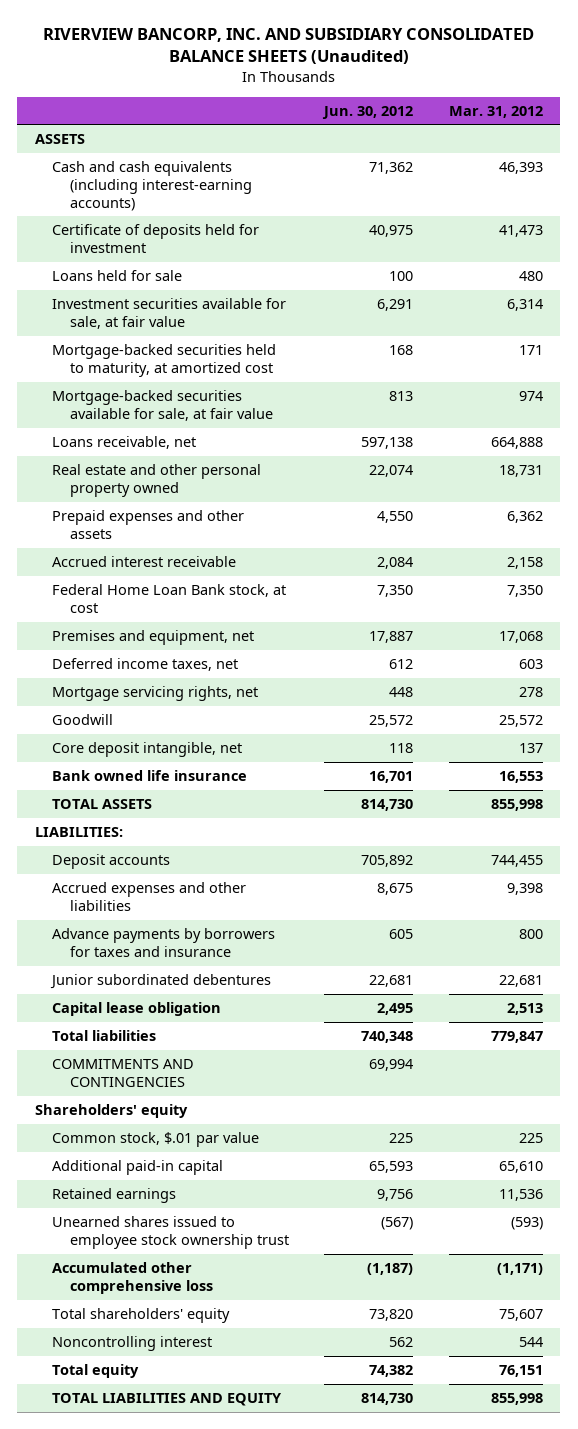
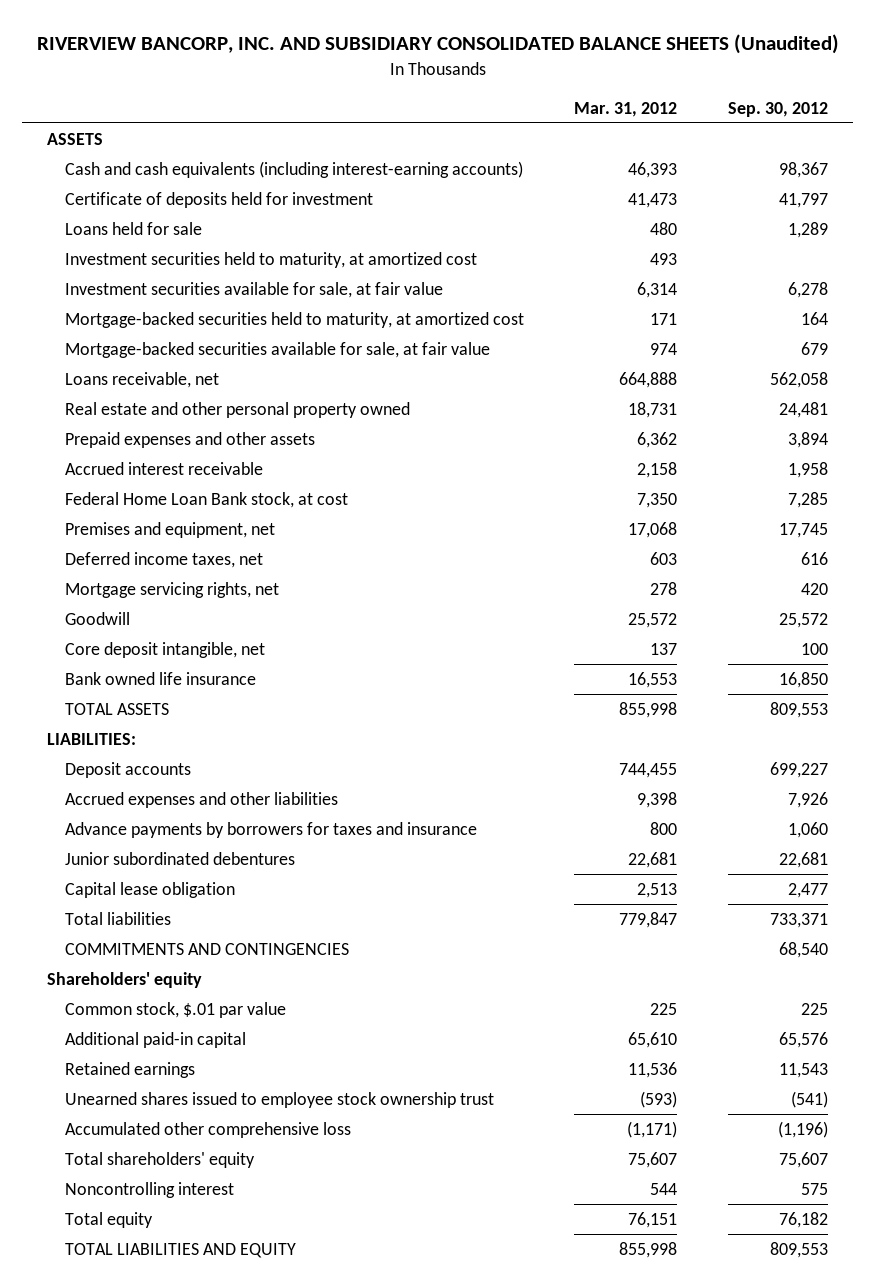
- | Jun. 30, 2012 | Mar. 31, 2012
+ | Mar. 31, 2012 | Sep. 30, 2012
+ Investment securities held to maturity, at amortized cost | 493 |

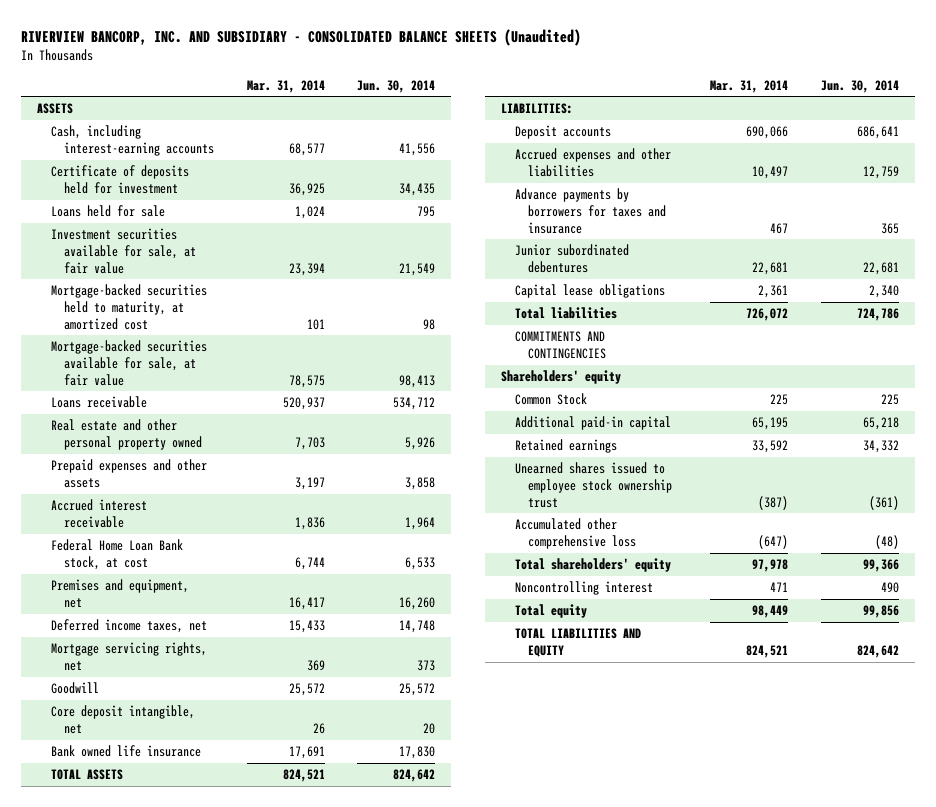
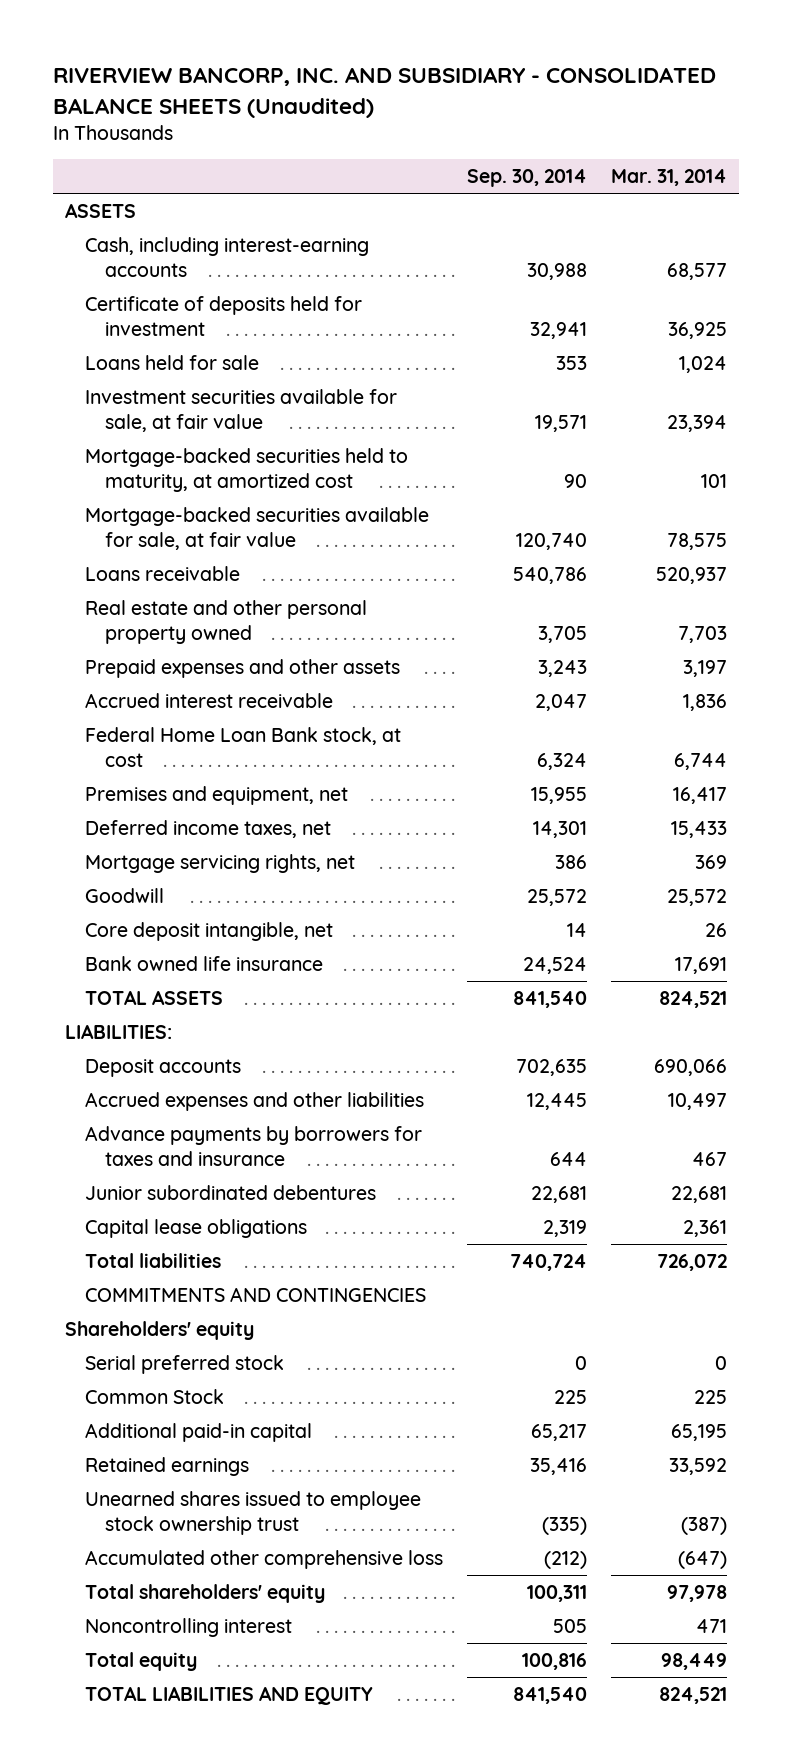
- | Mar. 31, 2014 | Jun. 30, 2014
+ | Sep. 30, 2014 | Mar. 31, 2014
+ Serial preferred stock | 0 | 0

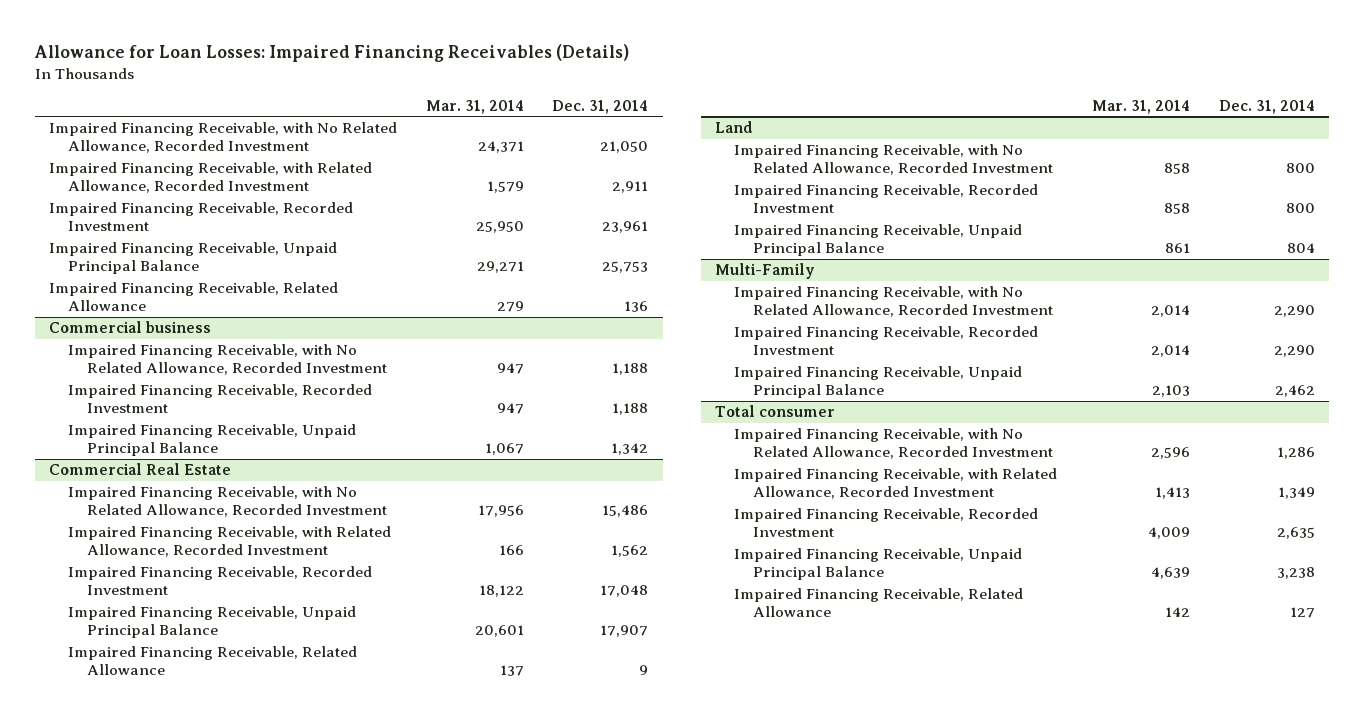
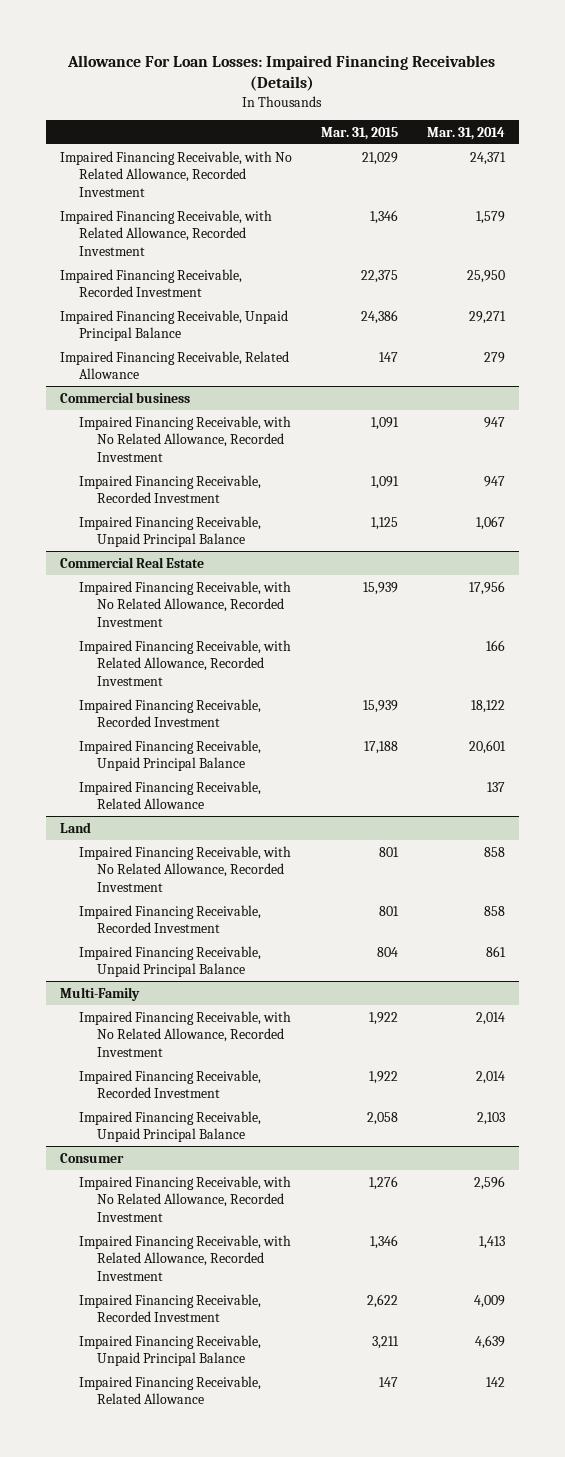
- Allowance for Loan Losses: Impaired Financing Receivables (Details)
+ Allowance For Loan Losses: Impaired Financing Receivables (Details)
- | Mar. 31, 2014 | Dec. 31, 2014
+ | Mar. 31, 2015 | Mar. 31, 2014
- Total consumer
+ Consumer

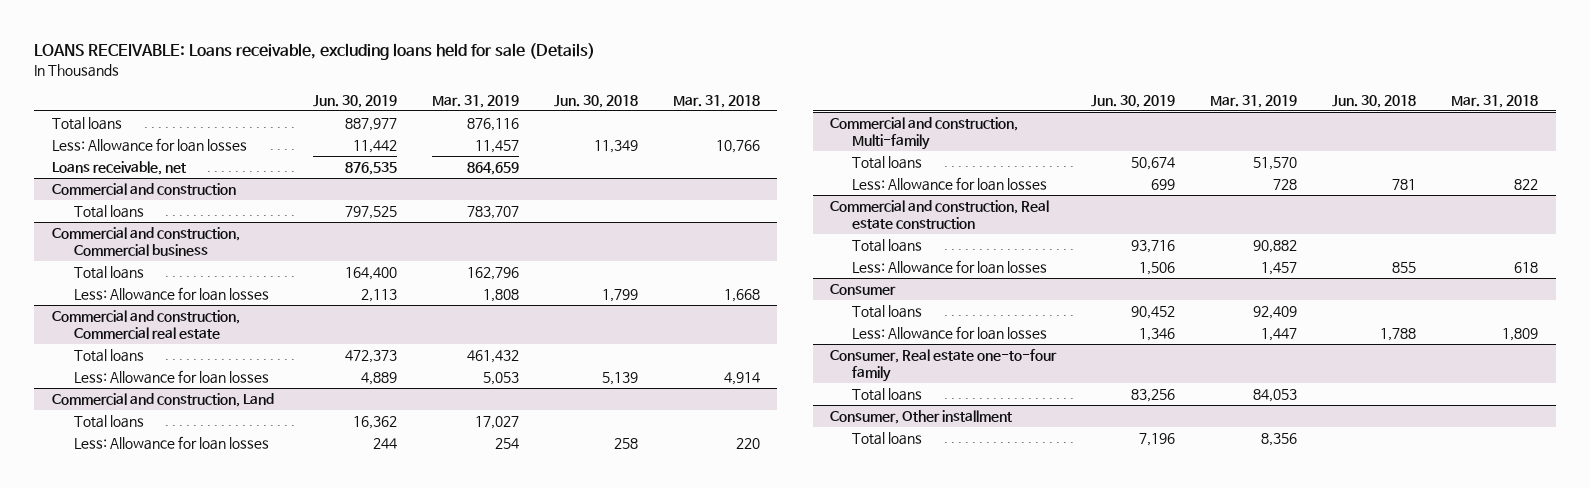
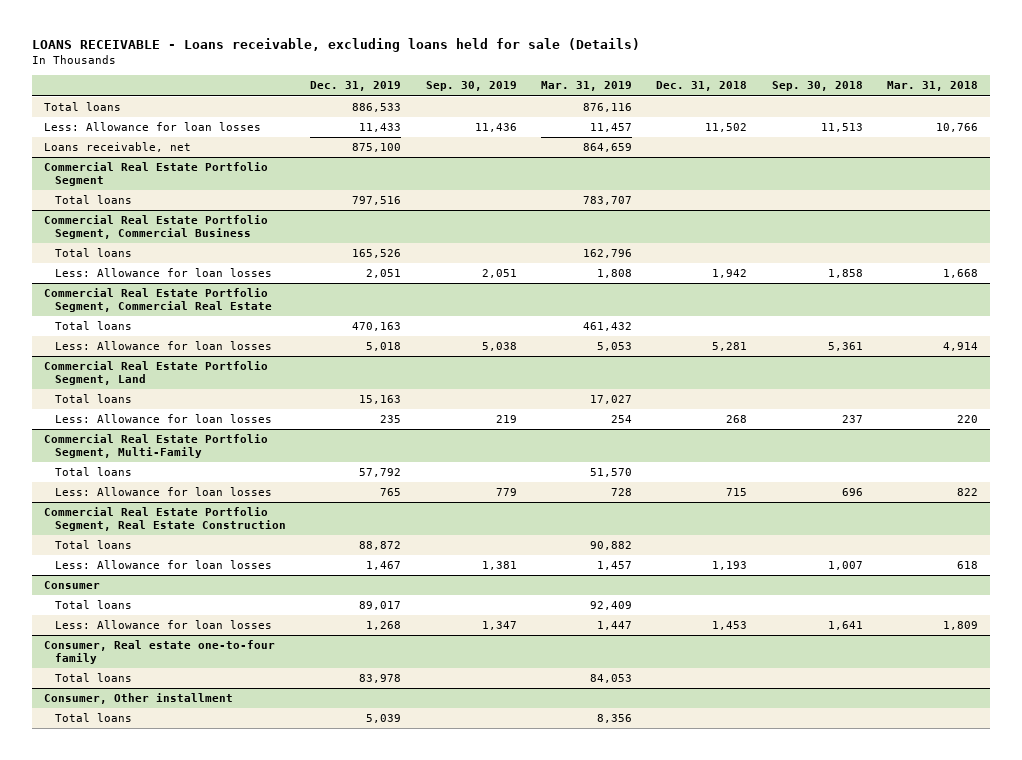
- LOANS RECEIVABLE: Loans receivable, excluding loans held for sale (Details)
+ LOANS RECEIVABLE - Loans receivable, excluding loans held for sale (Details)
- | Jun. 30, 2019 | Mar. 31, 2019 | Jun. 30, 2018 | Mar. 31, 2018
+ | Dec. 31, 2019 | Sep. 30, 2019 | Mar. 31, 2019 | Dec. 31, 2018 | Sep. 30, 2018 | Mar. 31, 2018
- Commercial and construction
+ Commercial Real Estate Portfolio Segment
- Commercial and construction, Commercial business
+ Commercial Real Estate Portfolio Segment, Commercial Business
- Commercial and construction, Commercial real estate
+ Commercial Real Estate Portfolio Segment, Commercial Real Estate
- Commercial and construction, Land
+ Commercial Real Estate Portfolio Segment, Land
- Commercial and construction, Multi-family
+ Commercial Real Estate Portfolio Segment, Multi-Family
- Commercial and construction, Real estate construction
+ Commercial Real Estate Portfolio Segment, Real Estate Construction

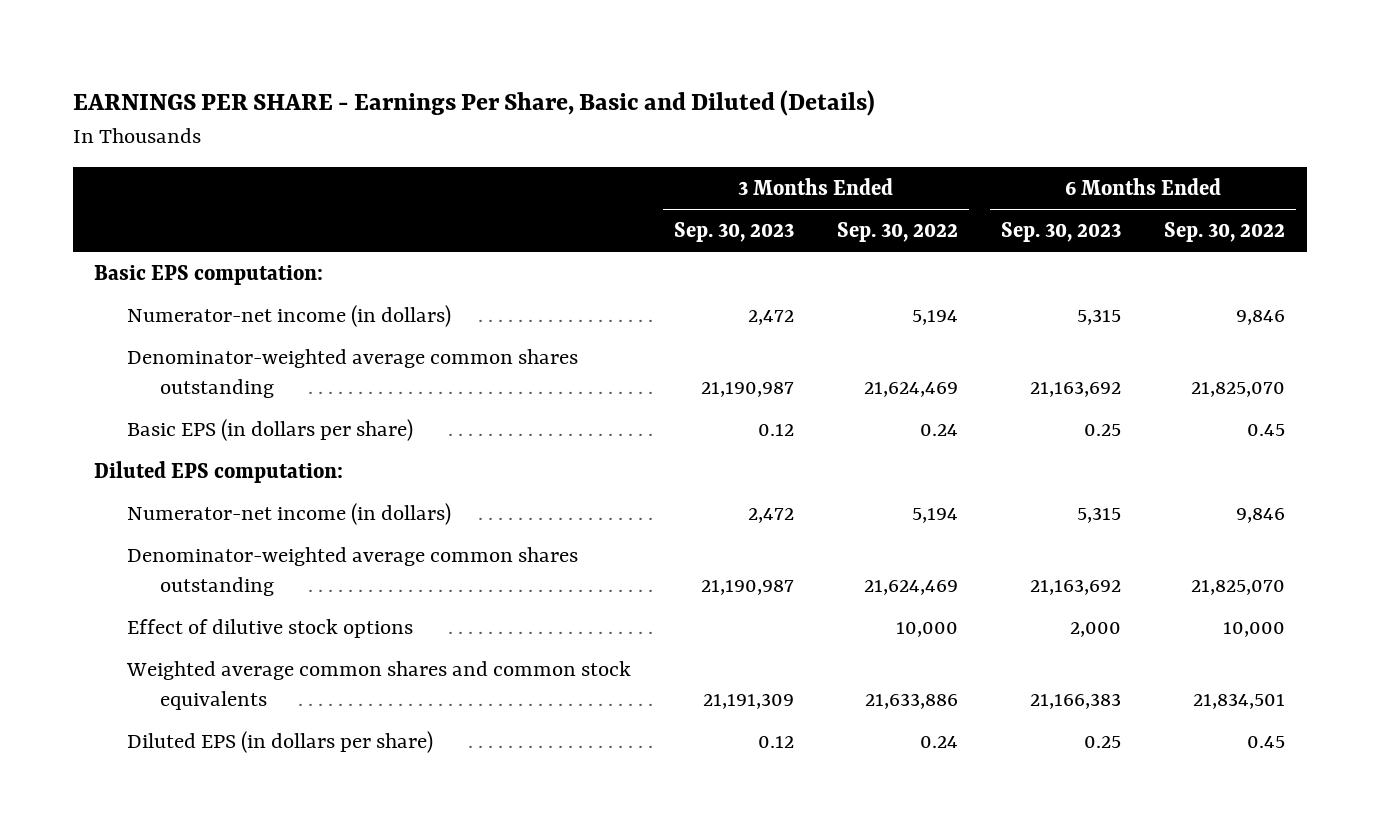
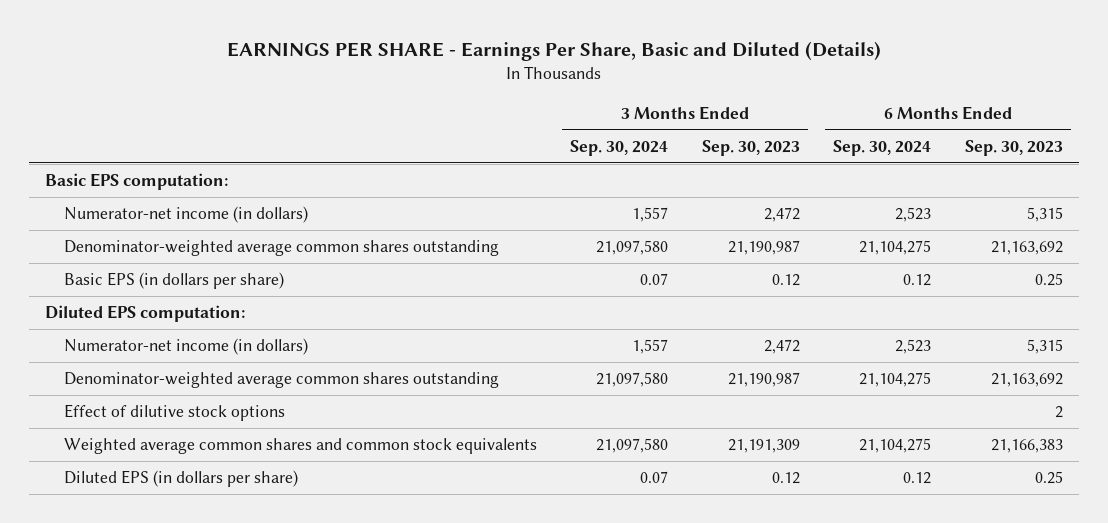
- | 3 Months Ended Sep. 30, 2023 | 3 Months Ended Sep. 30, 2022 | 6 Months Ended Sep. 30, 2023 | 6 Months Ended Sep. 30, 2022
+ | 3 Months Ended Sep. 30, 2024 | 3 Months Ended Sep. 30, 2023 | 6 Months Ended Sep. 30, 2024 | 6 Months Ended Sep. 30, 2023
- Effect of dilutive stock options | | 10,000 | 2,000 | 10,000
+ Effect of dilutive stock options | | | | 2

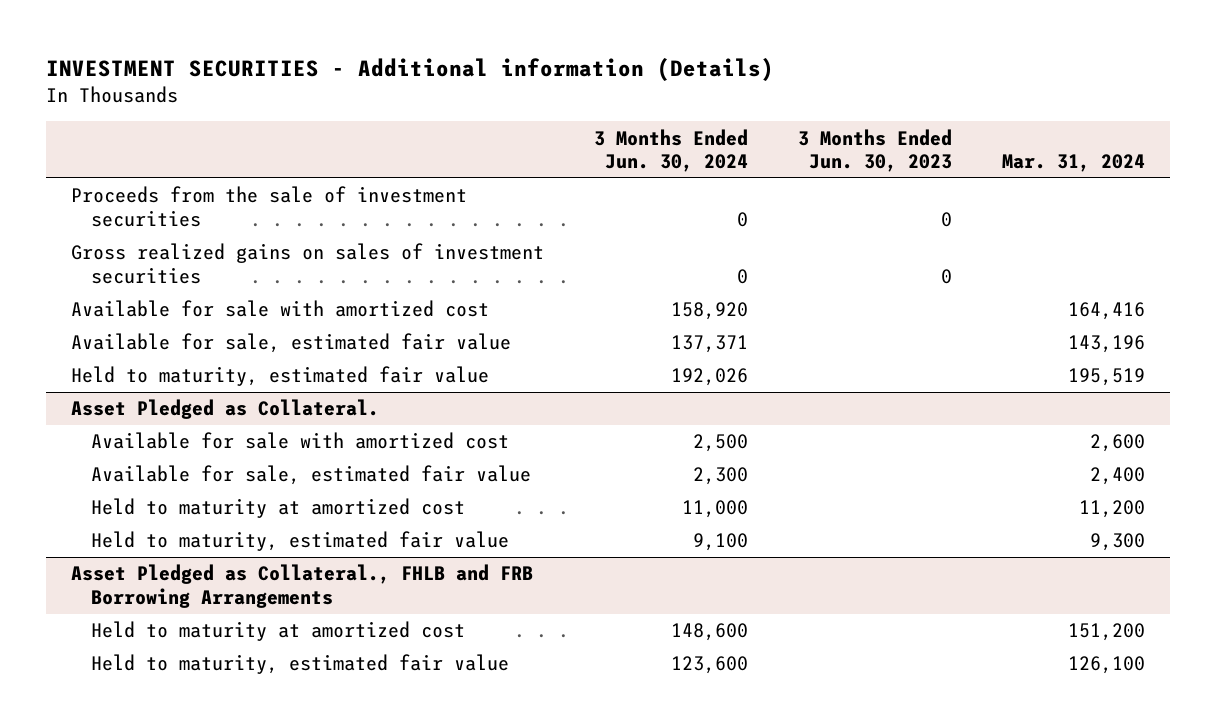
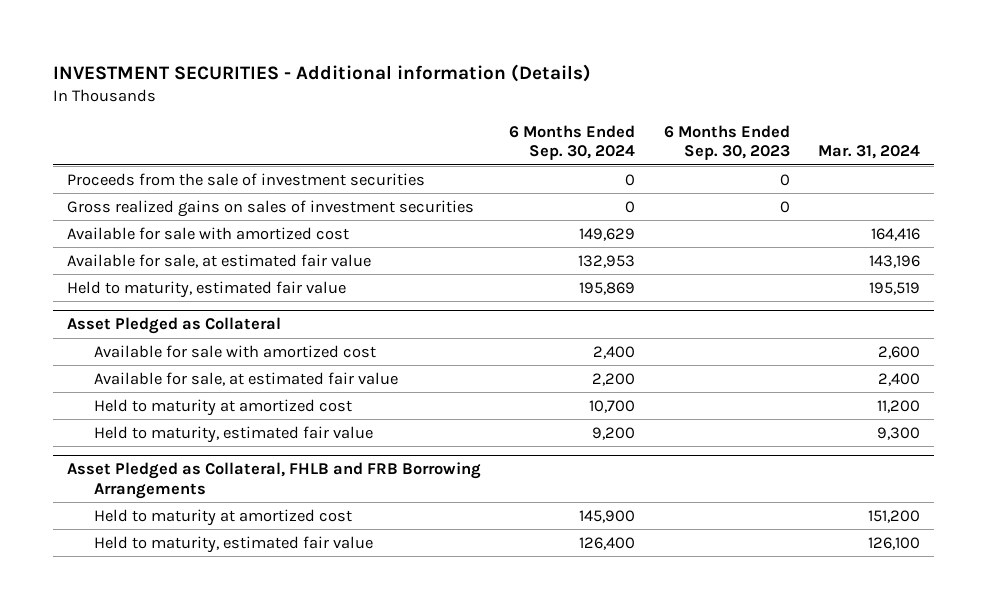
- | 3 Months Ended Jun. 30, 2024 | 3 Months Ended Jun. 30, 2023 | Mar. 31, 2024
+ | 6 Months Ended Sep. 30, 2024 | 6 Months Ended Sep. 30, 2023 | Mar. 31, 2024
- Available for sale, estimated fair value | 137,371 | | 143,196
+ Available for sale, at estimated fair value | 132,953 | | 143,196
- Asset Pledged as Collateral.
+ Asset Pledged as Collateral
- Available for sale, estimated fair value | 2,300 | | 2,400
+ Available for sale, at estimated fair value | 2,200 | | 2,400
- Asset Pledged as Collateral., FHLB and FRB Borrowing Arrangements
+ Asset Pledged as Collateral, FHLB and FRB Borrowing Arrangements

